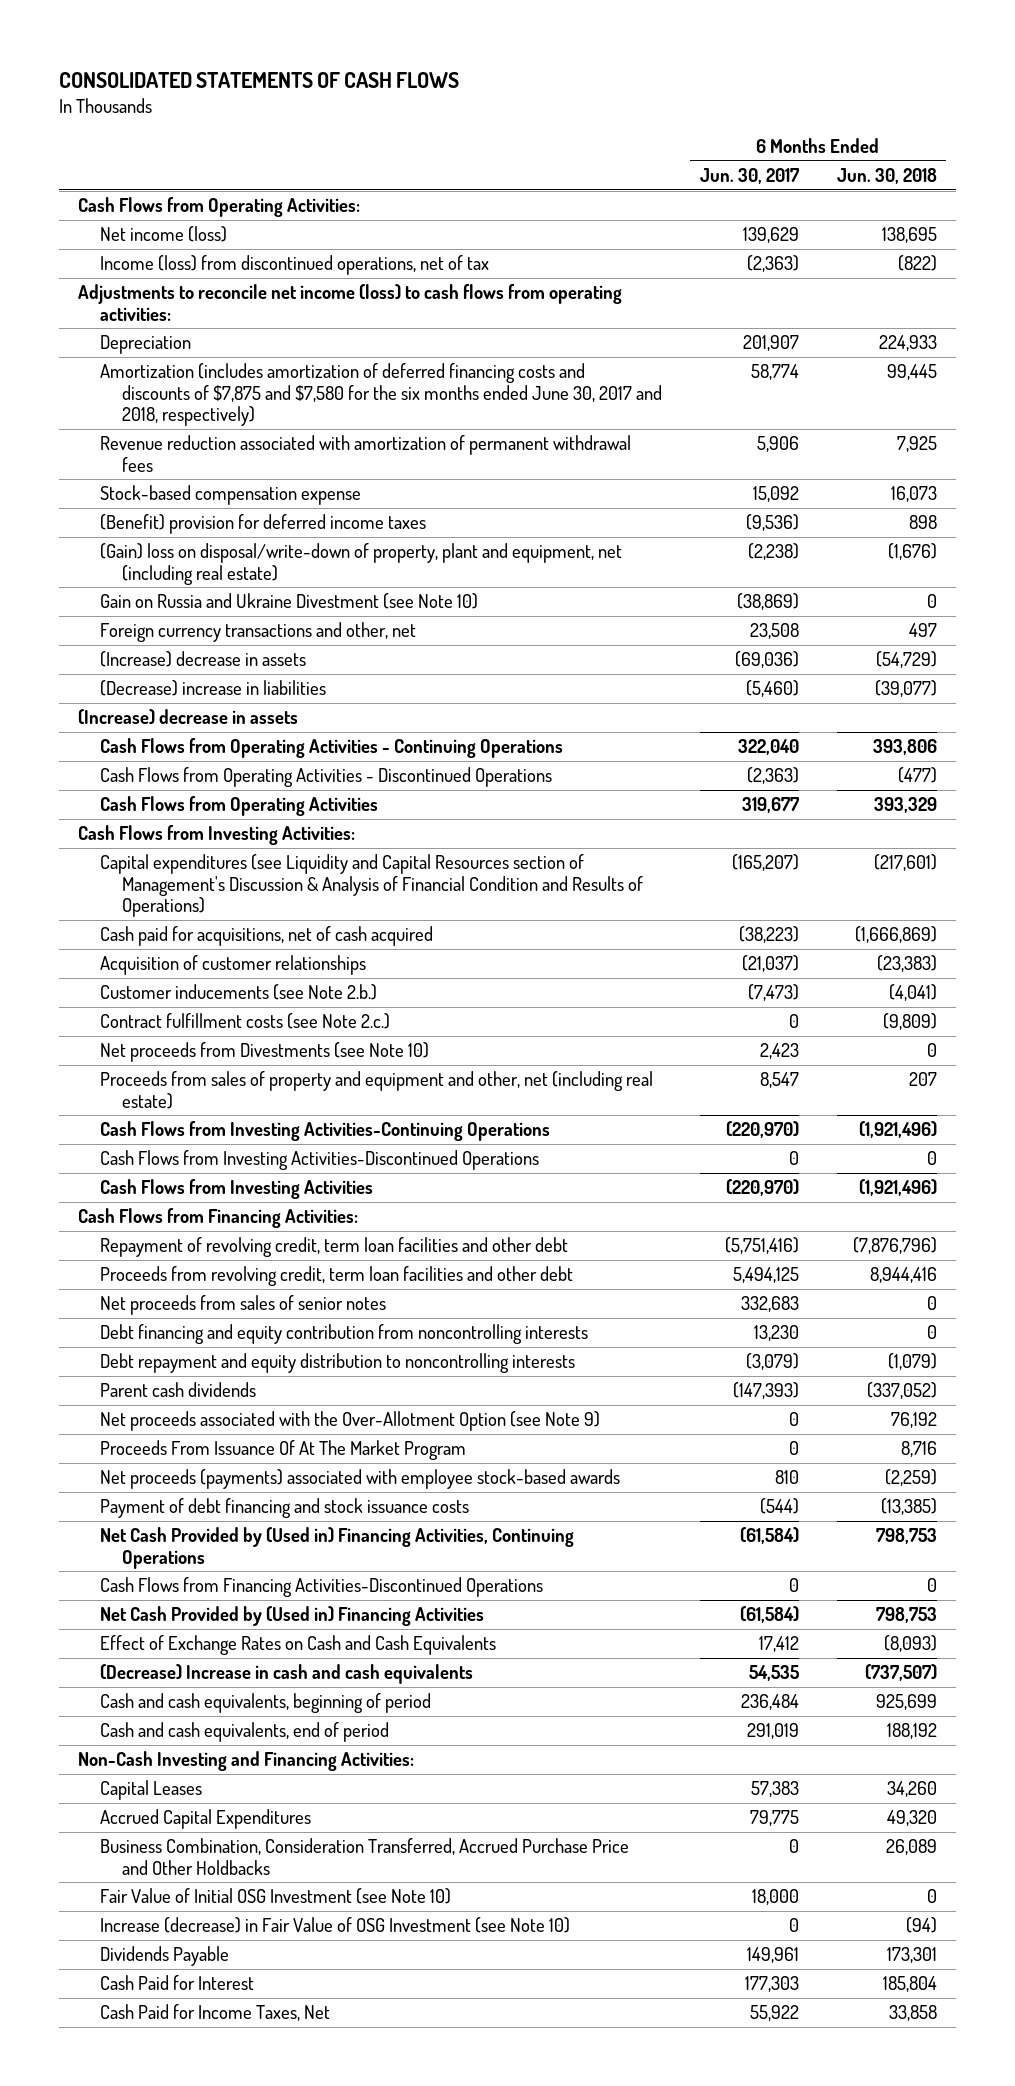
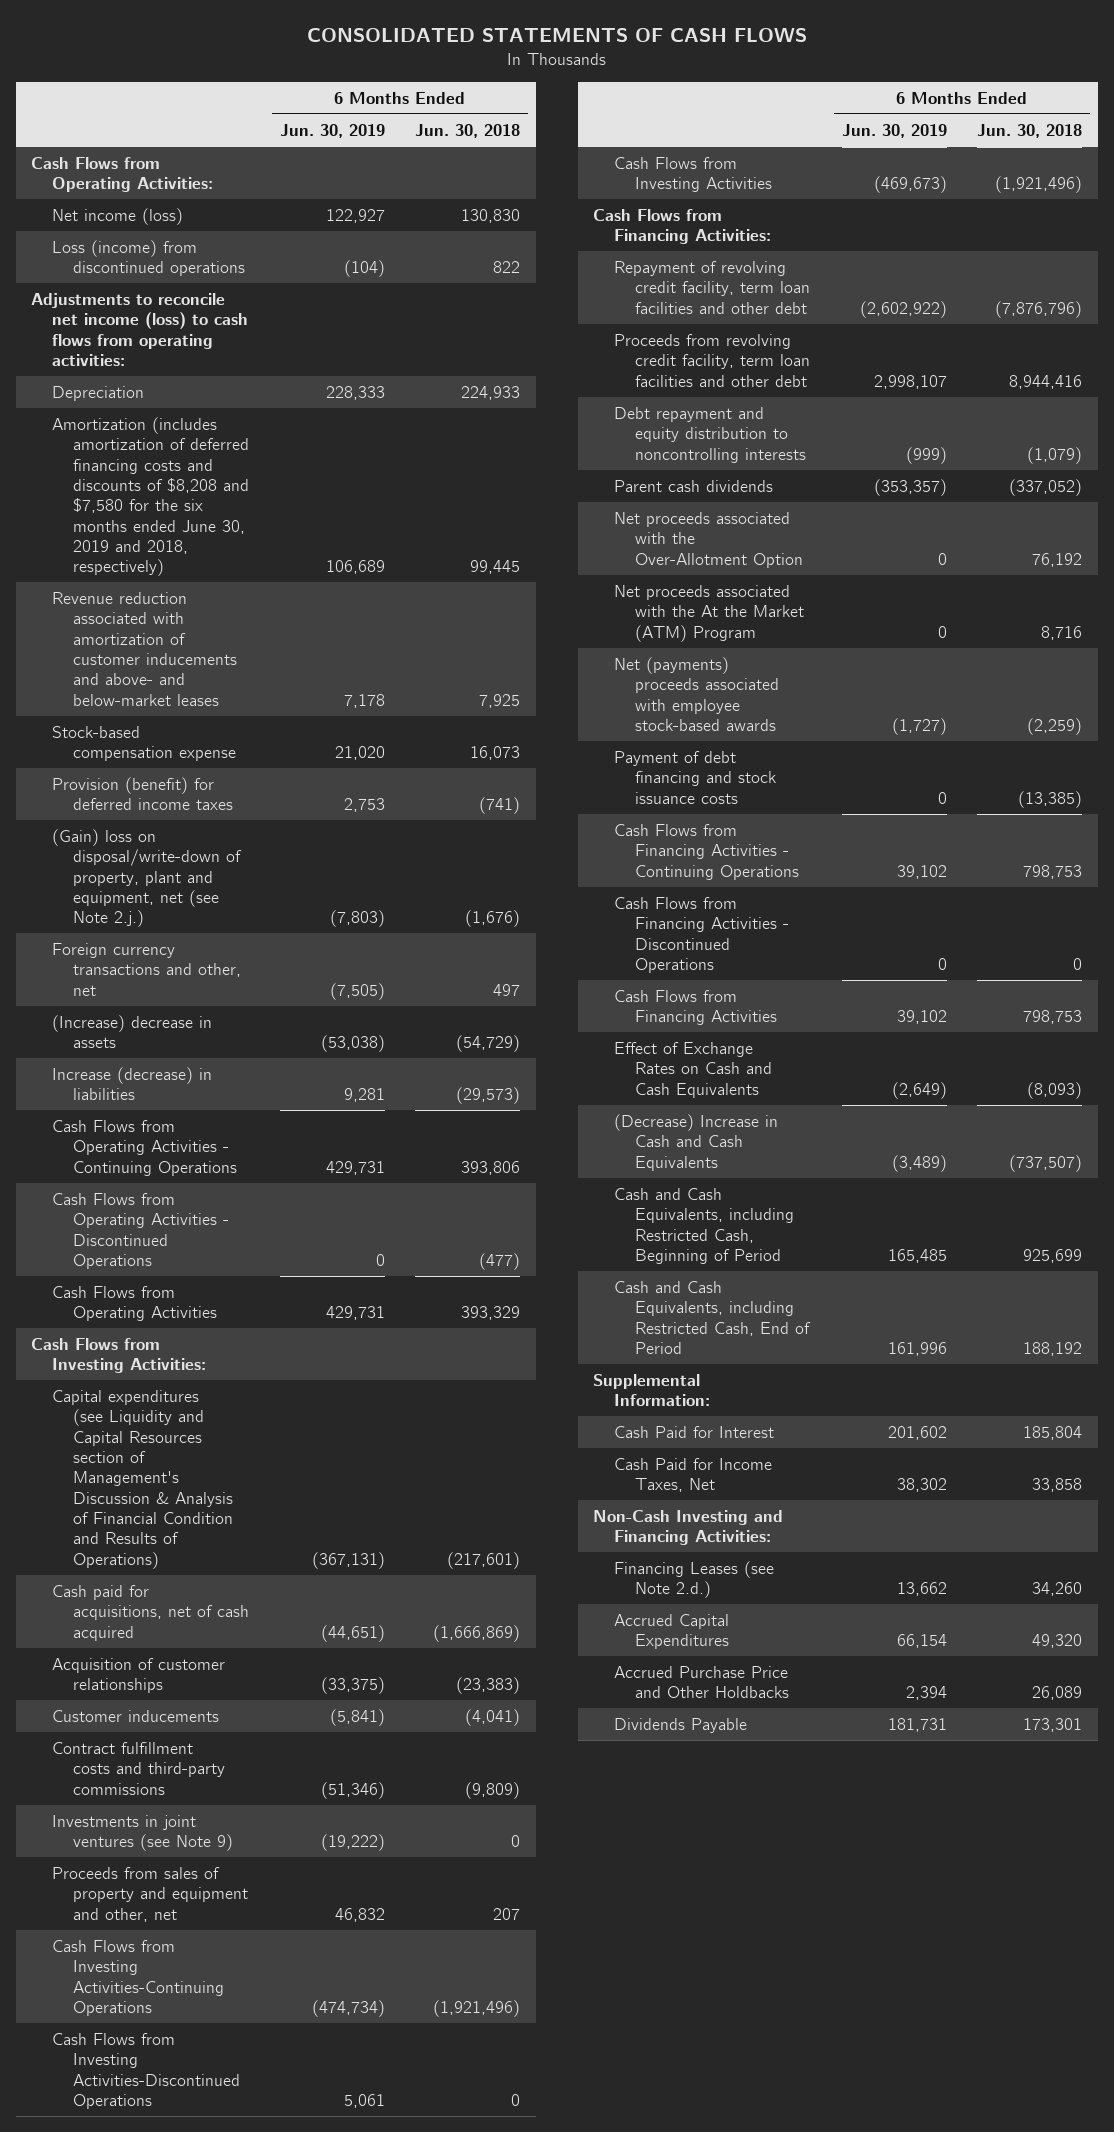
- | 6 Months Ended Jun. 30, 2017 | 6 Months Ended Jun. 30, 2018
+ | 6 Months Ended Jun. 30, 2019 | 6 Months Ended Jun. 30, 2018
- Net income (loss) | 139,629 | 138,695
- Income (loss) from discontinued operations, net of tax | (2,363) | (822)
+ Net income (loss) | 122,927 | 130,830
+ Loss (income) from discontinued operations | (104) | 822
- Amortization (includes amortization of deferred financing costs and discounts of $7,875 and $7,580 for the six months ended June 30, 2017 and 2018, respectively) | 58,774 | 99,445
- Revenue reduction associated with amortization of permanent withdrawal fees | 5,906 | 7,925
+ Amortization (includes amortization of deferred financing costs and discounts of $8,208 and $7,580 for the six months ended June 30, 2019 and 2018, respectively) | 106,689 | 99,445
+ Revenue reduction associated with amortization of customer inducements and above- and below-market leases | 7,178 | 7,925
- (Benefit) provision for deferred income taxes | (9,536) | 898
- (Gain) loss on disposal/write-down of property, plant and equipment, net (including real estate) | (2,238) | (1,676)
- Gain on Russia and Ukraine Divestment (see Note 10) | (38,869) | 0
+ Provision (benefit) for deferred income taxes | 2,753 | (741)
+ (Gain) loss on disposal/write-down of property, plant and equipment, net (see Note 2.j.) | (7,803) | (1,676)
- (Decrease) increase in liabilities | (5,460) | (39,077)
- (Increase) decrease in assets
+ Increase (decrease) in liabilities | 9,281 | (29,573)
- Customer inducements (see Note 2.b.) | (7,473) | (4,041)
- Contract fulfillment costs (see Note 2.c.) | 0 | (9,809)
- Net proceeds from Divestments (see Note 10) | 2,423 | 0
- Proceeds from sales of property and equipment and other, net (including real estate) | 8,547 | 207
+ Customer inducements | (5,841) | (4,041)
+ Contract fulfillment costs and third-party commissions | (51,346) | (9,809)
+ Investments in joint ventures (see Note 9) | (19,222) | 0
+ Proceeds from sales of property and equipment and other, net | 46,832 | 207
- Repayment of revolving credit, term loan facilities and other debt | (5,751,416) | (7,876,796)
- Proceeds from revolving credit, term loan facilities and other debt | 5,494,125 | 8,944,416
- Net proceeds from sales of senior notes | 332,683 | 0
- Debt financing and equity contribution from noncontrolling interests | 13,230 | 0
+ Repayment of revolving credit facility, term loan facilities and other debt | (2,602,922) | (7,876,796)
+ Proceeds from revolving credit facility, term loan facilities and other debt | 2,998,107 | 8,944,416
- Net proceeds associated with the Over-Allotment Option (see Note 9) | 0 | 76,192
- Proceeds From Issuance Of At The Market Program | 0 | 8,716
- Net proceeds (payments) associated with employee stock-based awards | 810 | (2,259)
+ Net proceeds associated with the Over-Allotment Option | 0 | 76,192
+ Net proceeds associated with the At the Market (ATM) Program | 0 | 8,716
+ Net (payments) proceeds associated with employee stock-based awards | (1,727) | (2,259)
- Net Cash Provided by (Used in) Financing Activities, Continuing Operations | (61,584) | 798,753
- Cash Flows from Financing Activities-Discontinued Operations | 0 | 0
- Net Cash Provided by (Used in) Financing Activities | (61,584) | 798,753
+ Cash Flows from Financing Activities - Continuing Operations | 39,102 | 798,753
+ Cash Flows from Financing Activities - Discontinued Operations | 0 | 0
+ Cash Flows from Financing Activities | 39,102 | 798,753
- (Decrease) Increase in cash and cash equivalents | 54,535 | (737,507)
- Cash and cash equivalents, beginning of period | 236,484 | 925,699
- Cash and cash equivalents, end of period | 291,019 | 188,192
+ (Decrease) Increase in Cash and Cash Equivalents | (3,489) | (737,507)
+ Cash and Cash Equivalents, including Restricted Cash, Beginning of Period | 165,485 | 925,699
+ Cash and Cash Equivalents, including Restricted Cash, End of Period | 161,996 | 188,192
+ Supplemental Information:
moved up: Cash Paid for Interest | 201,602 | 185,804
moved up: Cash Paid for Income Taxes, Net | 38,302 | 33,858
- Capital Leases | 57,383 | 34,260
+ Financing Leases (see Note 2.d.) | 13,662 | 34,260
- Business Combination, Consideration Transferred, Accrued Purchase Price and Other Holdbacks | 0 | 26,089
- Fair Value of Initial OSG Investment (see Note 10) | 18,000 | 0
- Increase (decrease) in Fair Value of OSG Investment (see Note 10) | 0 | (94)
+ Accrued Purchase Price and Other Holdbacks | 2,394 | 26,089

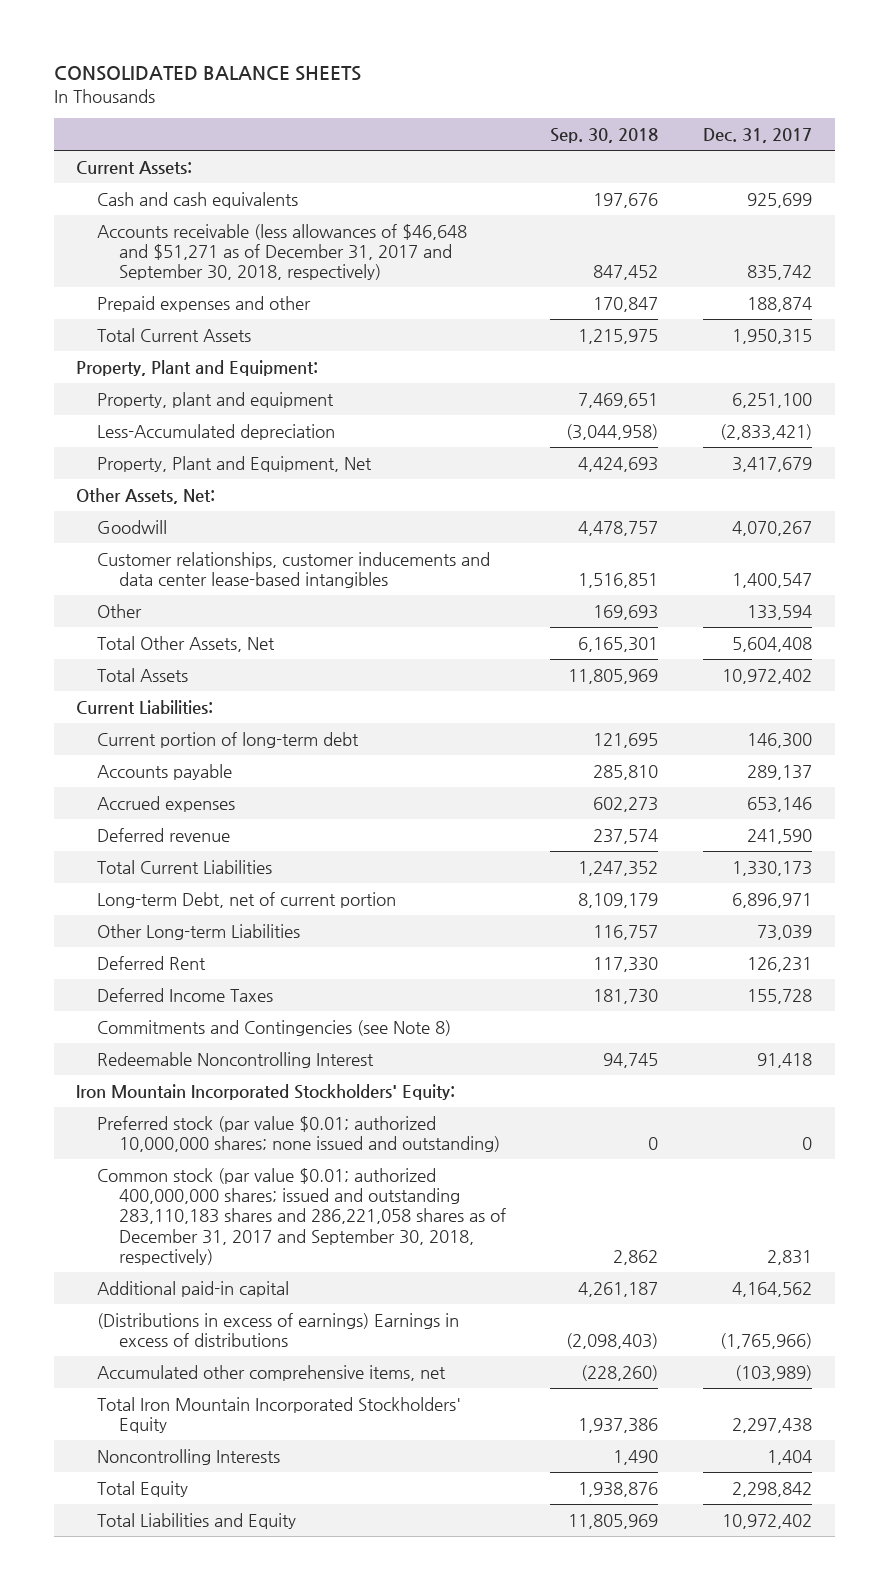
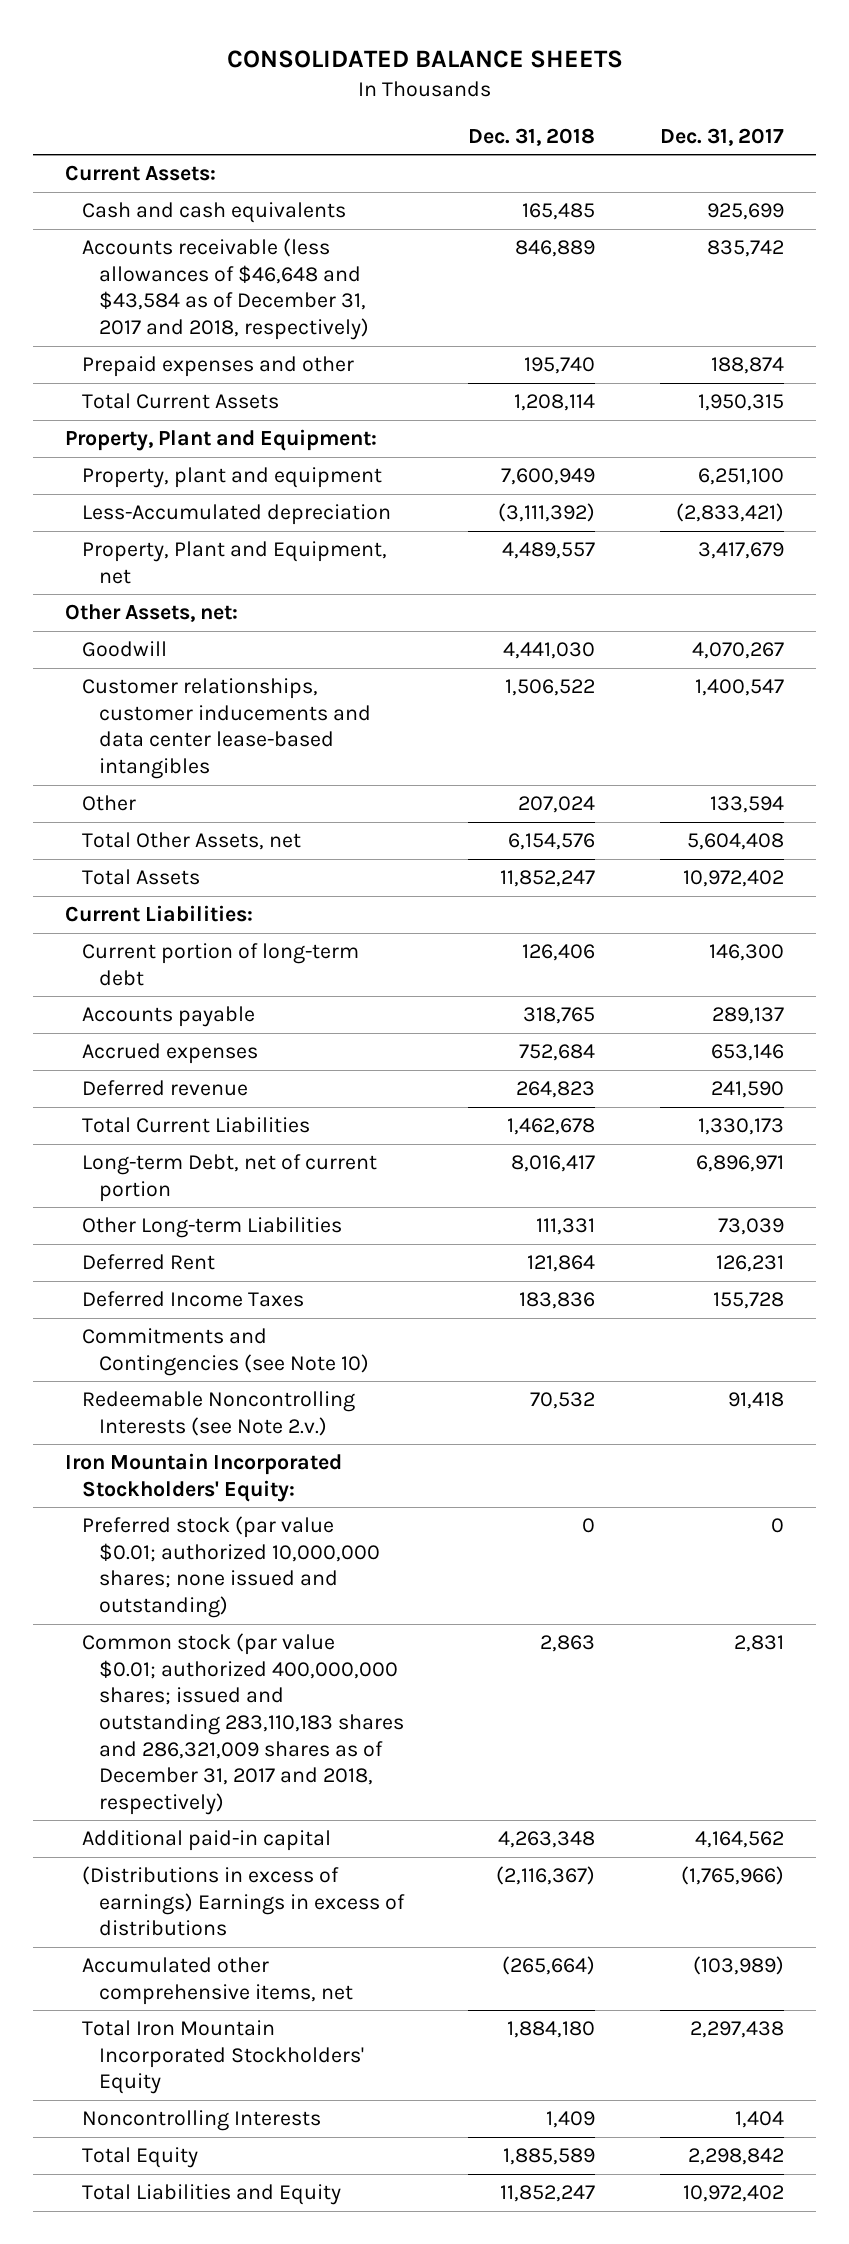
- | Sep. 30, 2018 | Dec. 31, 2017
+ | Dec. 31, 2018 | Dec. 31, 2017
- Accounts receivable (less allowances of $46,648 and $51,271 as of December 31, 2017 and September 30, 2018, respectively) | 847,452 | 835,742
+ Accounts receivable (less allowances of $46,648 and $43,584 as of December 31, 2017 and 2018, respectively) | 846,889 | 835,742
- Property, Plant and Equipment, Net | 4,424,693 | 3,417,679
- Other Assets, Net:
+ Property, Plant and Equipment, net | 4,489,557 | 3,417,679
+ Other Assets, net:
- Total Other Assets, Net | 6,165,301 | 5,604,408
+ Total Other Assets, net | 6,154,576 | 5,604,408
- Commitments and Contingencies (see Note 8)
- Redeemable Noncontrolling Interest | 94,745 | 91,418
+ Commitments and Contingencies (see Note 10)
+ Redeemable Noncontrolling Interests (see Note 2.v.) | 70,532 | 91,418
- Common stock (par value $0.01; authorized 400,000,000 shares; issued and outstanding 283,110,183 shares and 286,221,058 shares as of December 31, 2017 and September 30, 2018, respectively) | 2,862 | 2,831
+ Common stock (par value $0.01; authorized 400,000,000 shares; issued and outstanding 283,110,183 shares and 286,321,009 shares as of December 31, 2017 and 2018, respectively) | 2,863 | 2,831

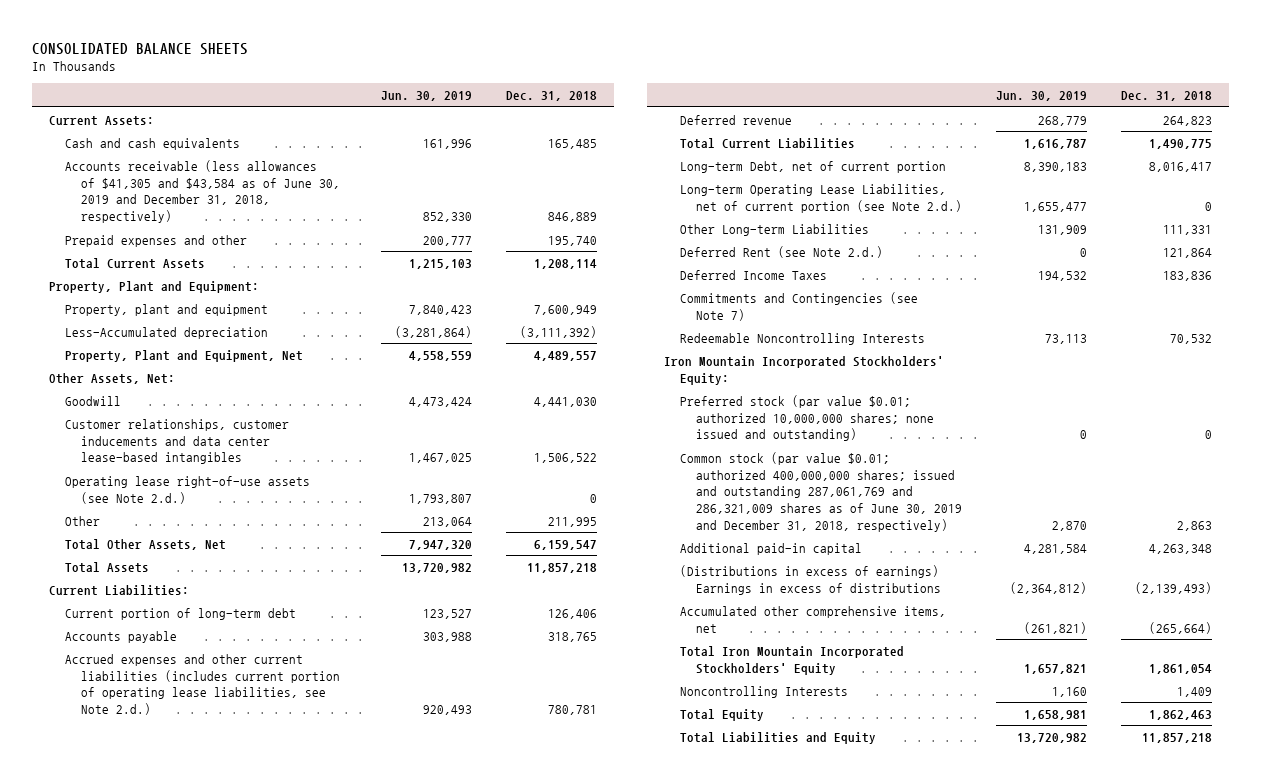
- | Dec. 31, 2018 | Dec. 31, 2017
+ | Jun. 30, 2019 | Dec. 31, 2018
- Accounts receivable (less allowances of $46,648 and $43,584 as of December 31, 2017 and 2018, respectively) | 846,889 | 835,742
+ Accounts receivable (less allowances of $41,305 and $43,584 as of June 30, 2019 and December 31, 2018, respectively) | 852,330 | 846,889
- Property, Plant and Equipment, net | 4,489,557 | 3,417,679
- Other Assets, net:
+ Property, Plant and Equipment, Net | 4,558,559 | 4,489,557
+ Other Assets, Net:
- Other | 207,024 | 133,594
- Total Other Assets, net | 6,154,576 | 5,604,408
- Total Assets | 11,852,247 | 10,972,402
+ Operating lease right-of-use assets (see Note 2.d.) | 1,793,807 | 0
+ Other | 213,064 | 211,995
+ Total Other Assets, Net | 7,947,320 | 6,159,547
+ Total Assets | 13,720,982 | 11,857,218
- Accrued expenses | 752,684 | 653,146
+ Accrued expenses and other current liabilities (includes current portion of operating lease liabilities, see Note 2.d.) | 920,493 | 780,781
- Total Current Liabilities | 1,462,678 | 1,330,173
+ Total Current Liabilities | 1,616,787 | 1,490,775
+ Long-term Operating Lease Liabilities, net of current portion (see Note 2.d.) | 1,655,477 | 0
- Deferred Rent | 121,864 | 126,231
+ Deferred Rent (see Note 2.d.) | 0 | 121,864
- Commitments and Contingencies (see Note 10)
- Redeemable Noncontrolling Interests (see Note 2.v.) | 70,532 | 91,418
+ Commitments and Contingencies (see Note 7)
+ Redeemable Noncontrolling Interests | 73,113 | 70,532
- Common stock (par value $0.01; authorized 400,000,000 shares; issued and outstanding 283,110,183 shares and 286,321,009 shares as of December 31, 2017 and 2018, respectively) | 2,863 | 2,831
+ Common stock (par value $0.01; authorized 400,000,000 shares; issued and outstanding 287,061,769 and 286,321,009 shares as of June 30, 2019 and December 31, 2018, respectively) | 2,870 | 2,863
- (Distributions in excess of earnings) Earnings in excess of distributions | (2,116,367) | (1,765,966)
+ (Distributions in excess of earnings) Earnings in excess of distributions | (2,364,812) | (2,139,493)
- Total Iron Mountain Incorporated Stockholders' Equity | 1,884,180 | 2,297,438
+ Total Iron Mountain Incorporated Stockholders' Equity | 1,657,821 | 1,861,054
- Total Equity | 1,885,589 | 2,298,842
- Total Liabilities and Equity | 11,852,247 | 10,972,402
+ Total Equity | 1,658,981 | 1,862,463
+ Total Liabilities and Equity | 13,720,982 | 11,857,218

